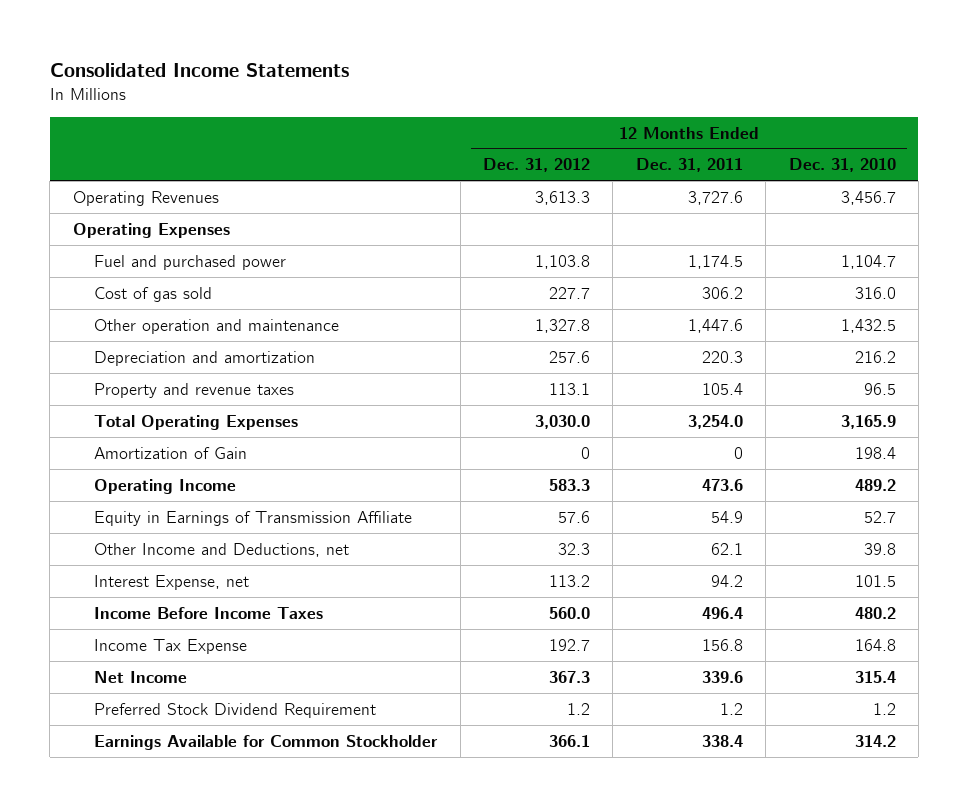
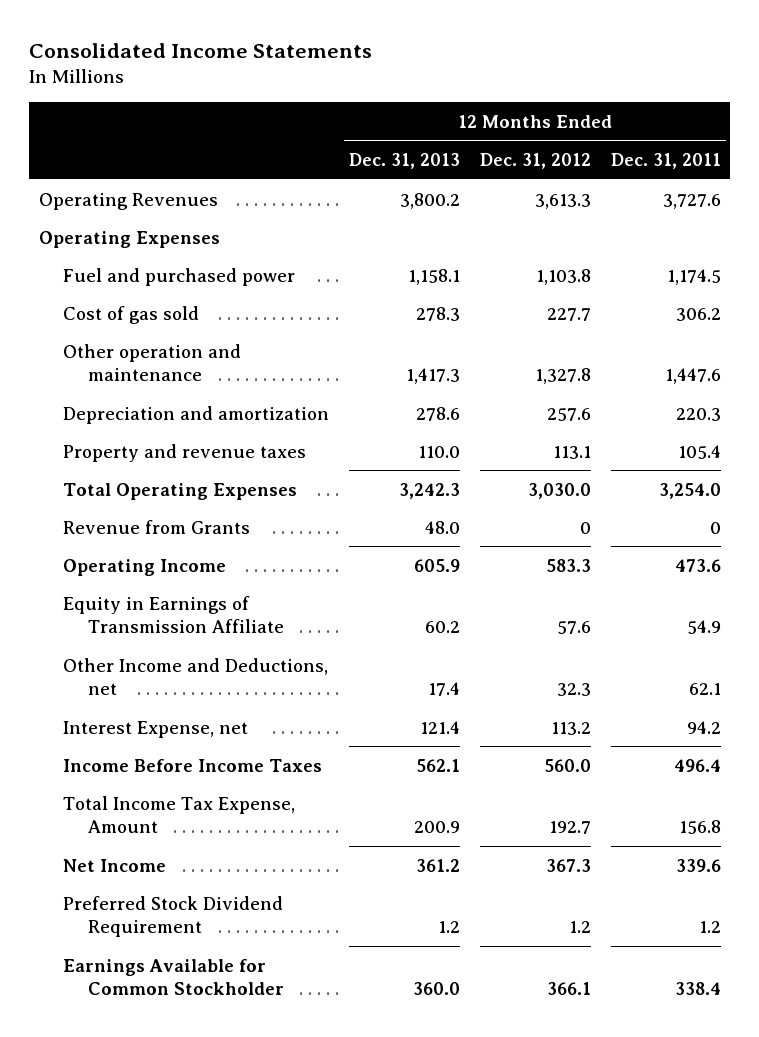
- | 12 Months Ended Dec. 31, 2012 | 12 Months Ended Dec. 31, 2011 | 12 Months Ended Dec. 31, 2010
+ | 12 Months Ended Dec. 31, 2013 | 12 Months Ended Dec. 31, 2012 | 12 Months Ended Dec. 31, 2011
- Amortization of Gain | 0 | 0 | 198.4
+ Revenue from Grants | 48.0 | 0 | 0
- Income Tax Expense | 192.7 | 156.8 | 164.8
+ Total Income Tax Expense, Amount | 200.9 | 192.7 | 156.8

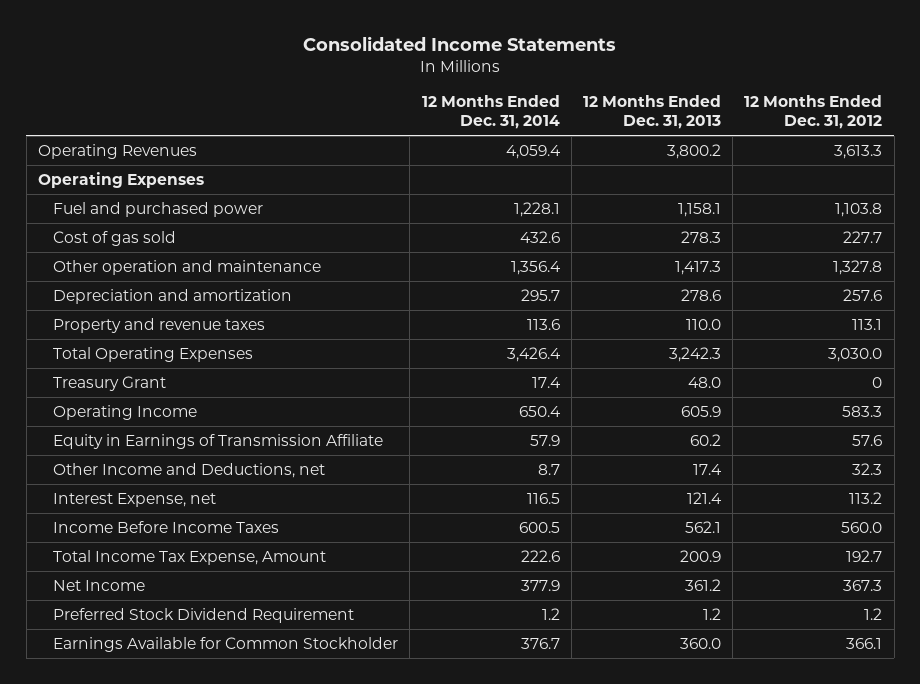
- | 12 Months Ended Dec. 31, 2013 | 12 Months Ended Dec. 31, 2012 | 12 Months Ended Dec. 31, 2011
+ | 12 Months Ended Dec. 31, 2014 | 12 Months Ended Dec. 31, 2013 | 12 Months Ended Dec. 31, 2012
- Revenue from Grants | 48.0 | 0 | 0
+ Treasury Grant | 17.4 | 48.0 | 0

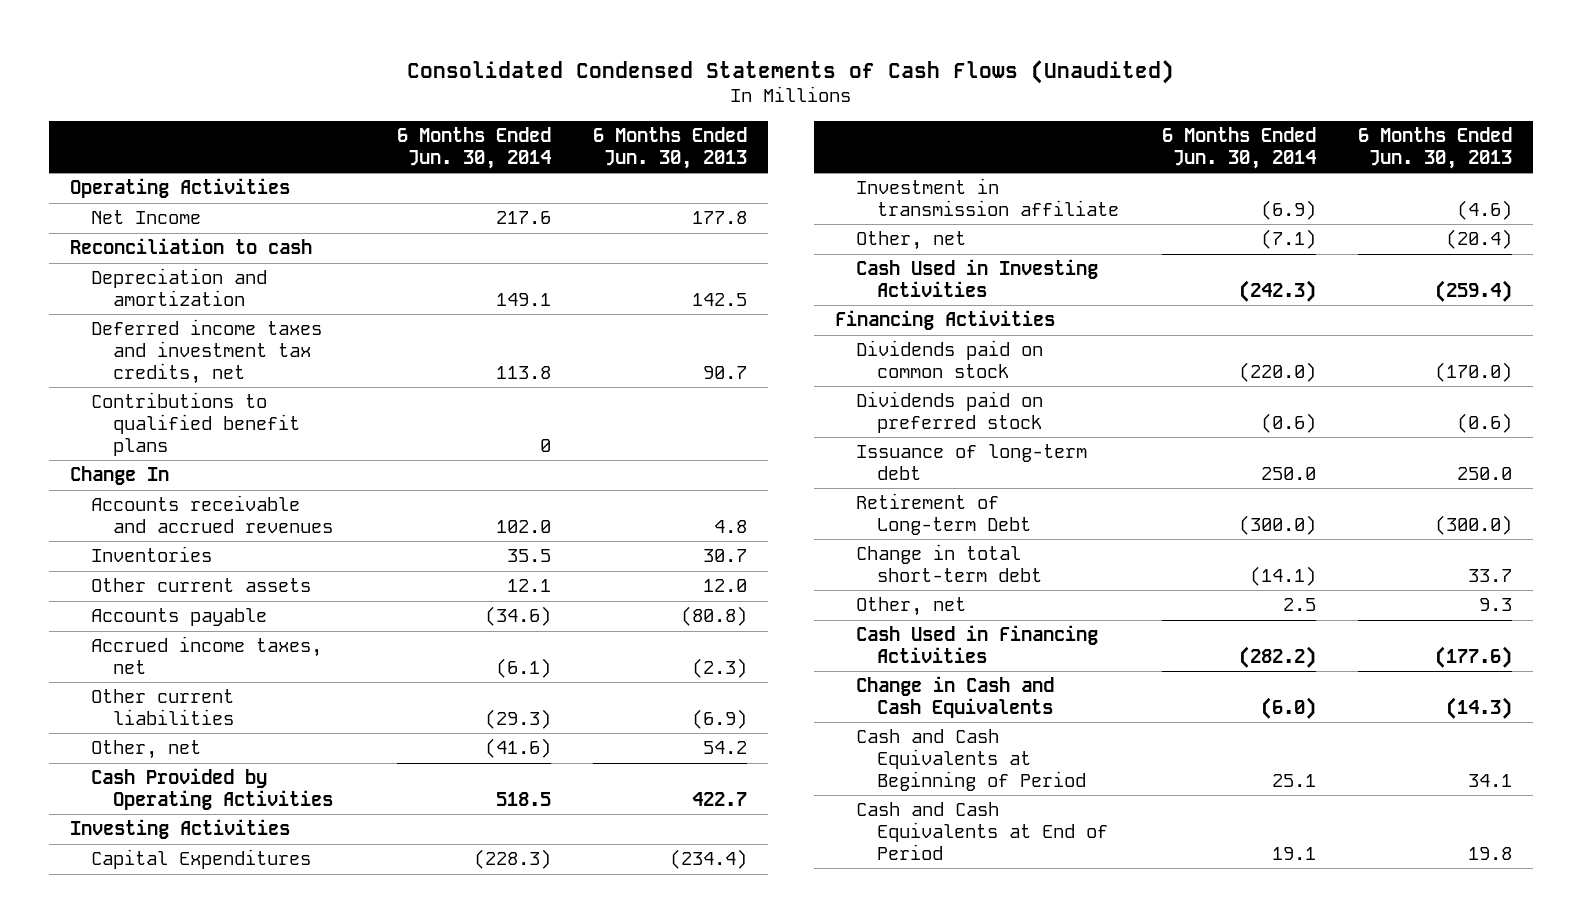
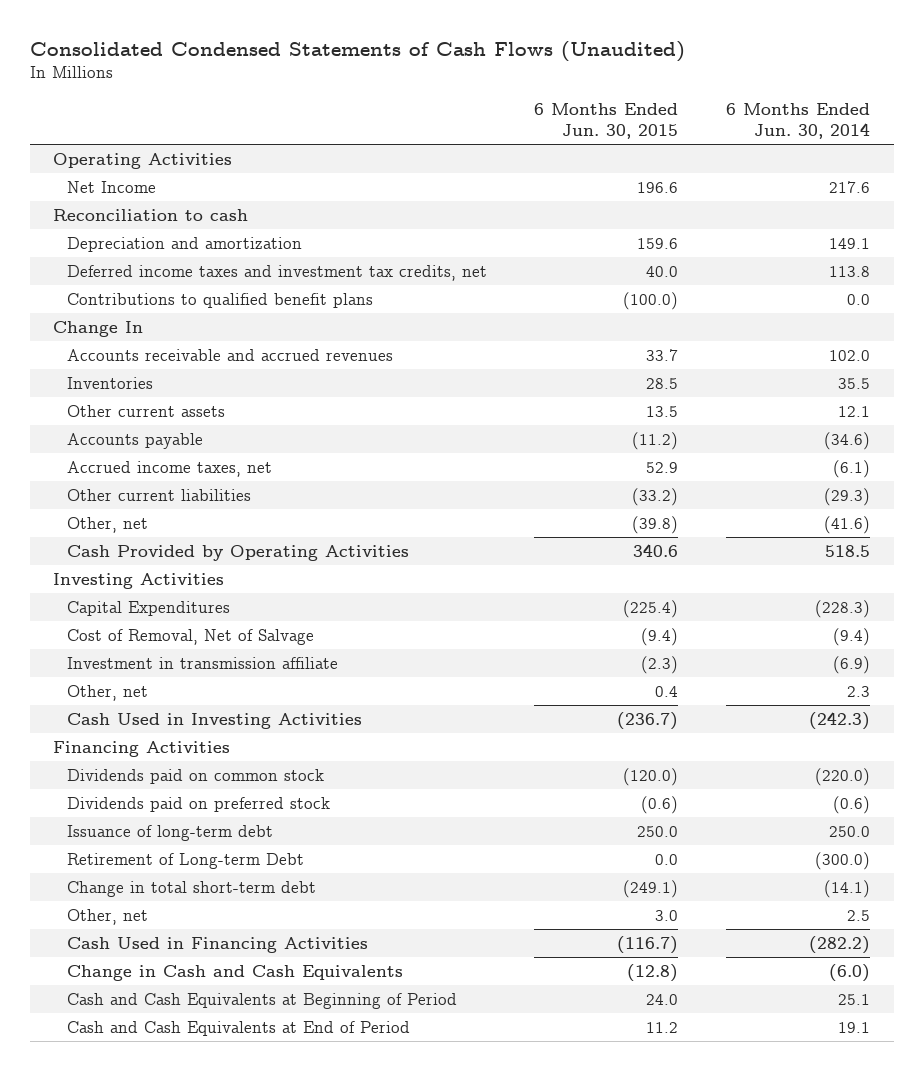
- | 6 Months Ended Jun. 30, 2014 | 6 Months Ended Jun. 30, 2013
+ | 6 Months Ended Jun. 30, 2015 | 6 Months Ended Jun. 30, 2014
- Contributions to qualified benefit plans | 0 |
+ Contributions to qualified benefit plans | (100.0) | 0.0
+ Cost of Removal, Net of Salvage | (9.4) | (9.4)
- Other, net | (7.1) | (20.4)
+ Other, net | 0.4 | 2.3

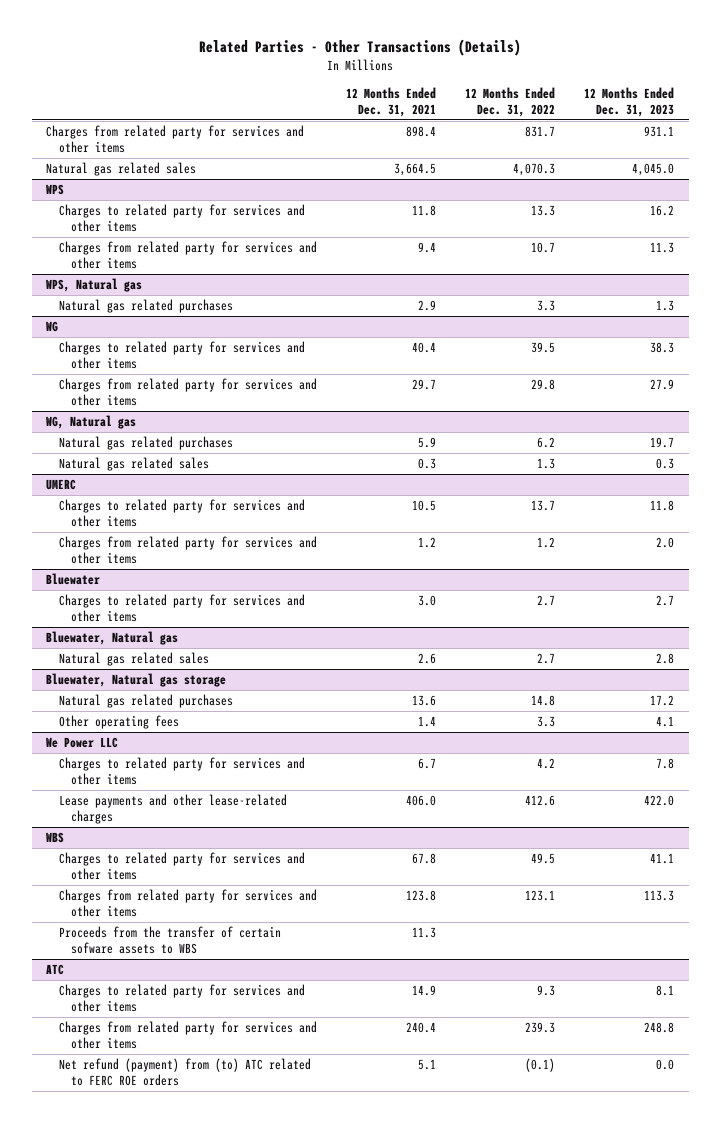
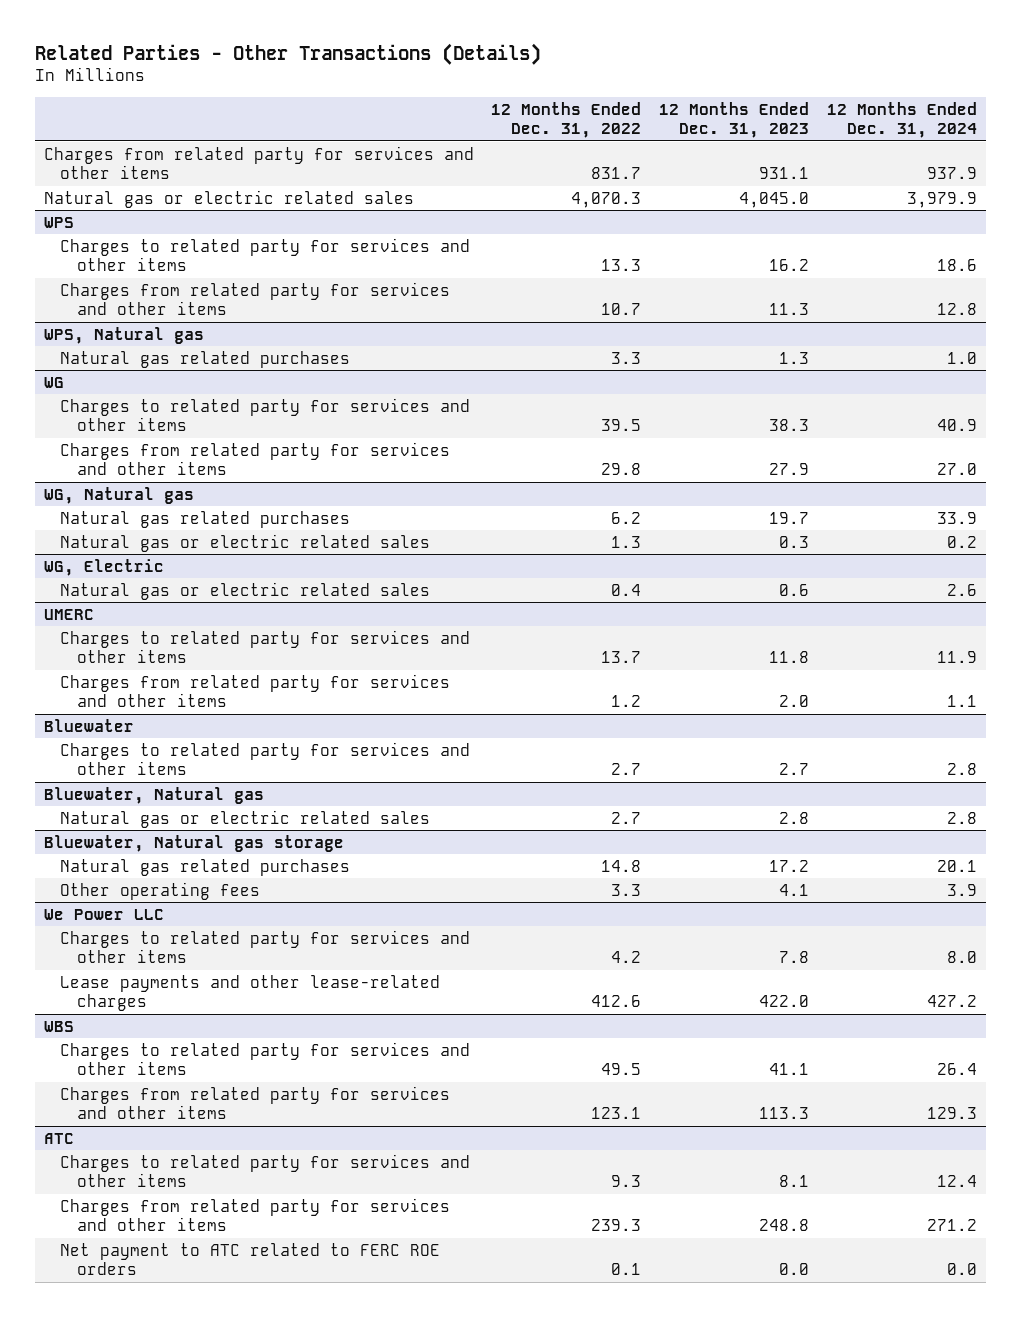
- | 12 Months Ended Dec. 31, 2021 | 12 Months Ended Dec. 31, 2022 | 12 Months Ended Dec. 31, 2023
+ | 12 Months Ended Dec. 31, 2022 | 12 Months Ended Dec. 31, 2023 | 12 Months Ended Dec. 31, 2024
- Natural gas related sales | 3,664.5 | 4,070.3 | 4,045.0
+ Natural gas or electric related sales | 4,070.3 | 4,045.0 | 3,979.9
@ WG, Natural gas
- Natural gas related sales | 0.3 | 1.3 | 0.3
+ Natural gas or electric related sales | 1.3 | 0.3 | 0.2
+ WG, Electric
+ Natural gas or electric related sales | 0.4 | 0.6 | 2.6
@ Bluewater, Natural gas
- Natural gas related sales | 2.6 | 2.7 | 2.8
+ Natural gas or electric related sales | 2.7 | 2.8 | 2.8
@ WBS
- Proceeds from the transfer of certain sofware assets to WBS | 11.3 | |
@ ATC
- Net refund (payment) from (to) ATC related to FERC ROE orders | 5.1 | (0.1) | 0.0
+ Net payment to ATC related to FERC ROE orders | 0.1 | 0.0 | 0.0

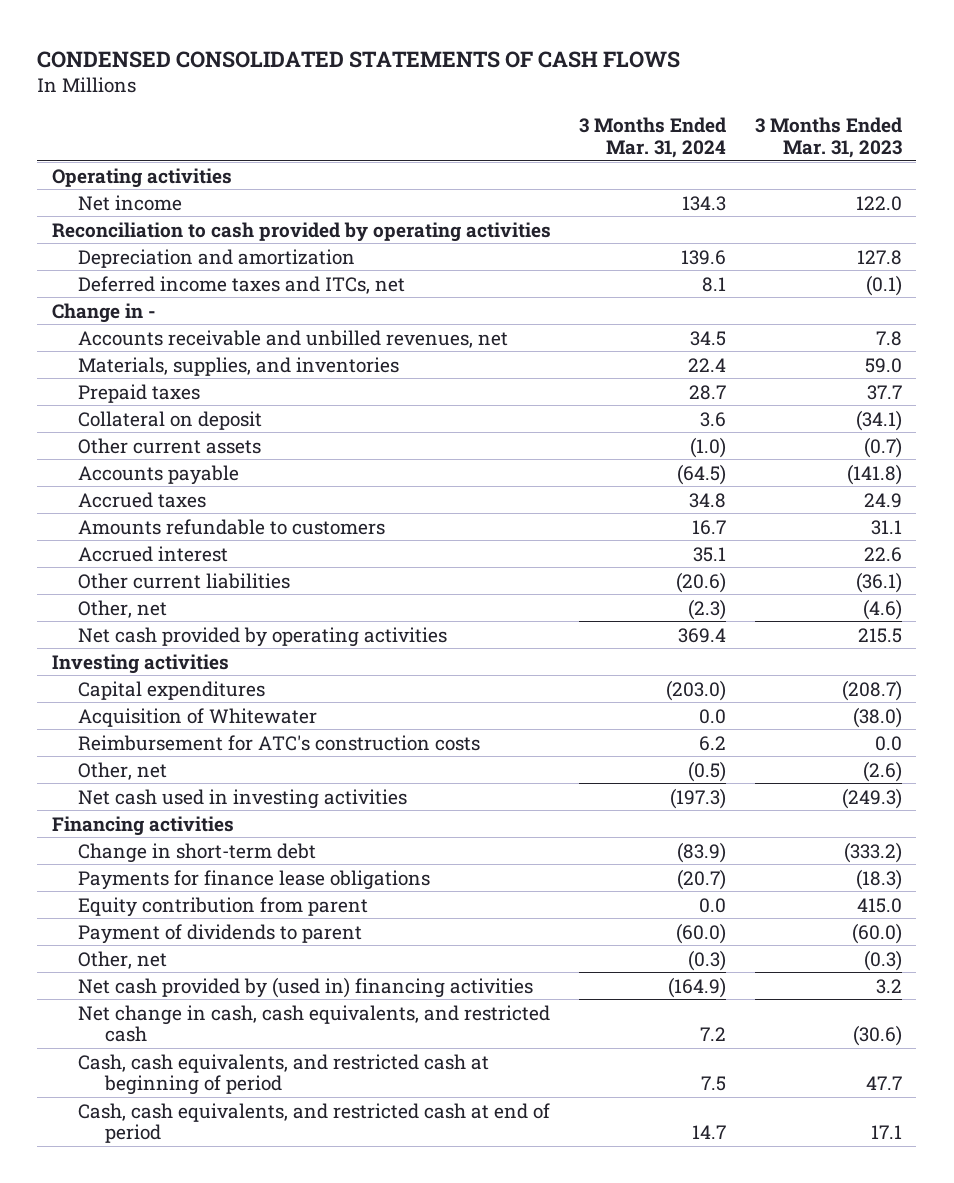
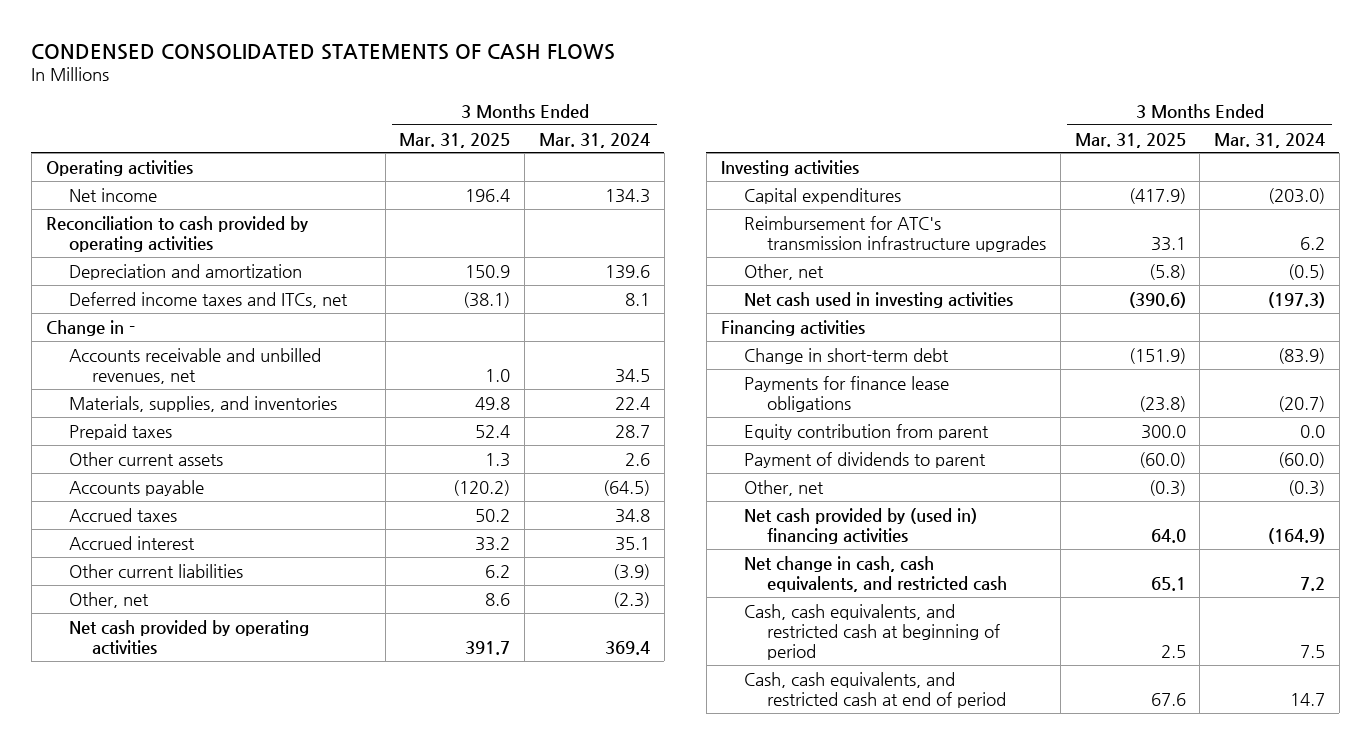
- | 3 Months Ended Mar. 31, 2024 | 3 Months Ended Mar. 31, 2023
+ | 3 Months Ended Mar. 31, 2025 | 3 Months Ended Mar. 31, 2024
- Collateral on deposit | 3.6 | (34.1)
- Other current assets | (1.0) | (0.7)
+ Other current assets | 1.3 | 2.6
- Amounts refundable to customers | 16.7 | 31.1
- Other current liabilities | (20.6) | (36.1)
+ Other current liabilities | 6.2 | (3.9)
- Acquisition of Whitewater | 0.0 | (38.0)
- Reimbursement for ATC's construction costs | 6.2 | 0.0
+ Reimbursement for ATC's transmission infrastructure upgrades | 33.1 | 6.2

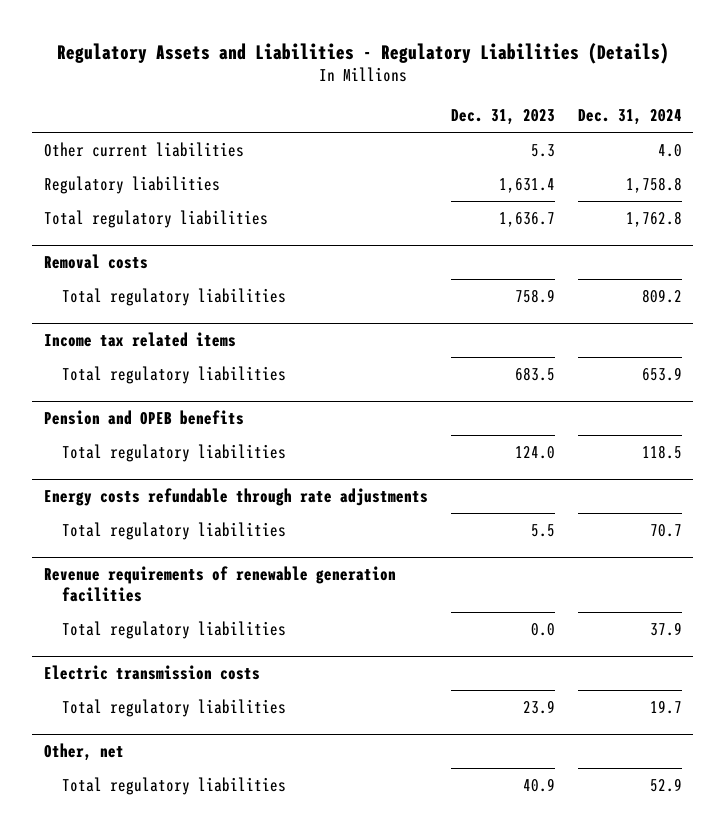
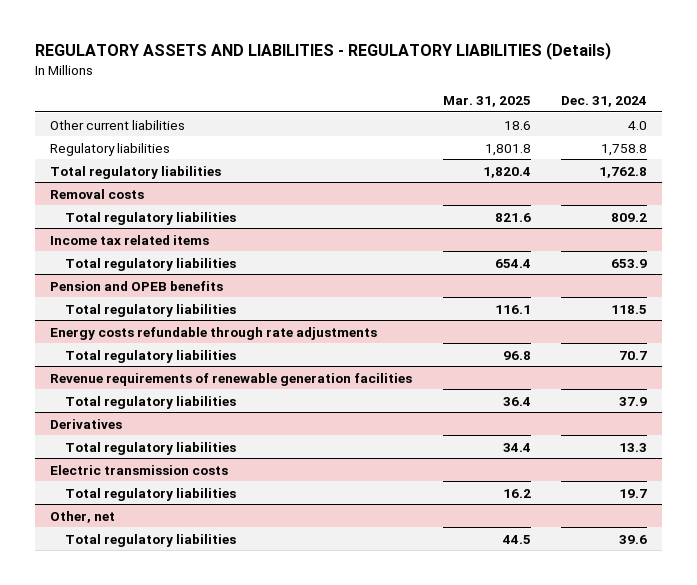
- Regulatory Assets and Liabilities - Regulatory Liabilities (Details)
+ REGULATORY ASSETS AND LIABILITIES - REGULATORY LIABILITIES (Details)
- | Dec. 31, 2023 | Dec. 31, 2024
+ | Mar. 31, 2025 | Dec. 31, 2024
+ Derivatives
+ Total regulatory liabilities | 34.4 | 13.3
@ Other, net
- Total regulatory liabilities | 40.9 | 52.9
+ Total regulatory liabilities | 44.5 | 39.6

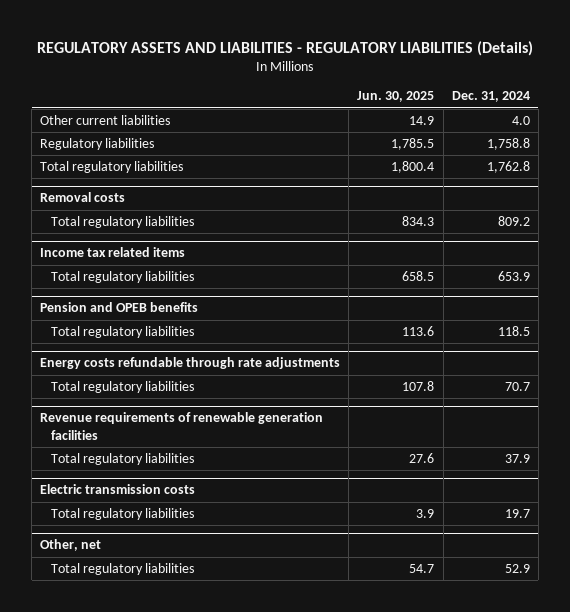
- | Mar. 31, 2025 | Dec. 31, 2024
+ | Jun. 30, 2025 | Dec. 31, 2024
- Derivatives
- Total regulatory liabilities | 34.4 | 13.3
@ Other, net
- Total regulatory liabilities | 44.5 | 39.6
+ Total regulatory liabilities | 54.7 | 52.9

